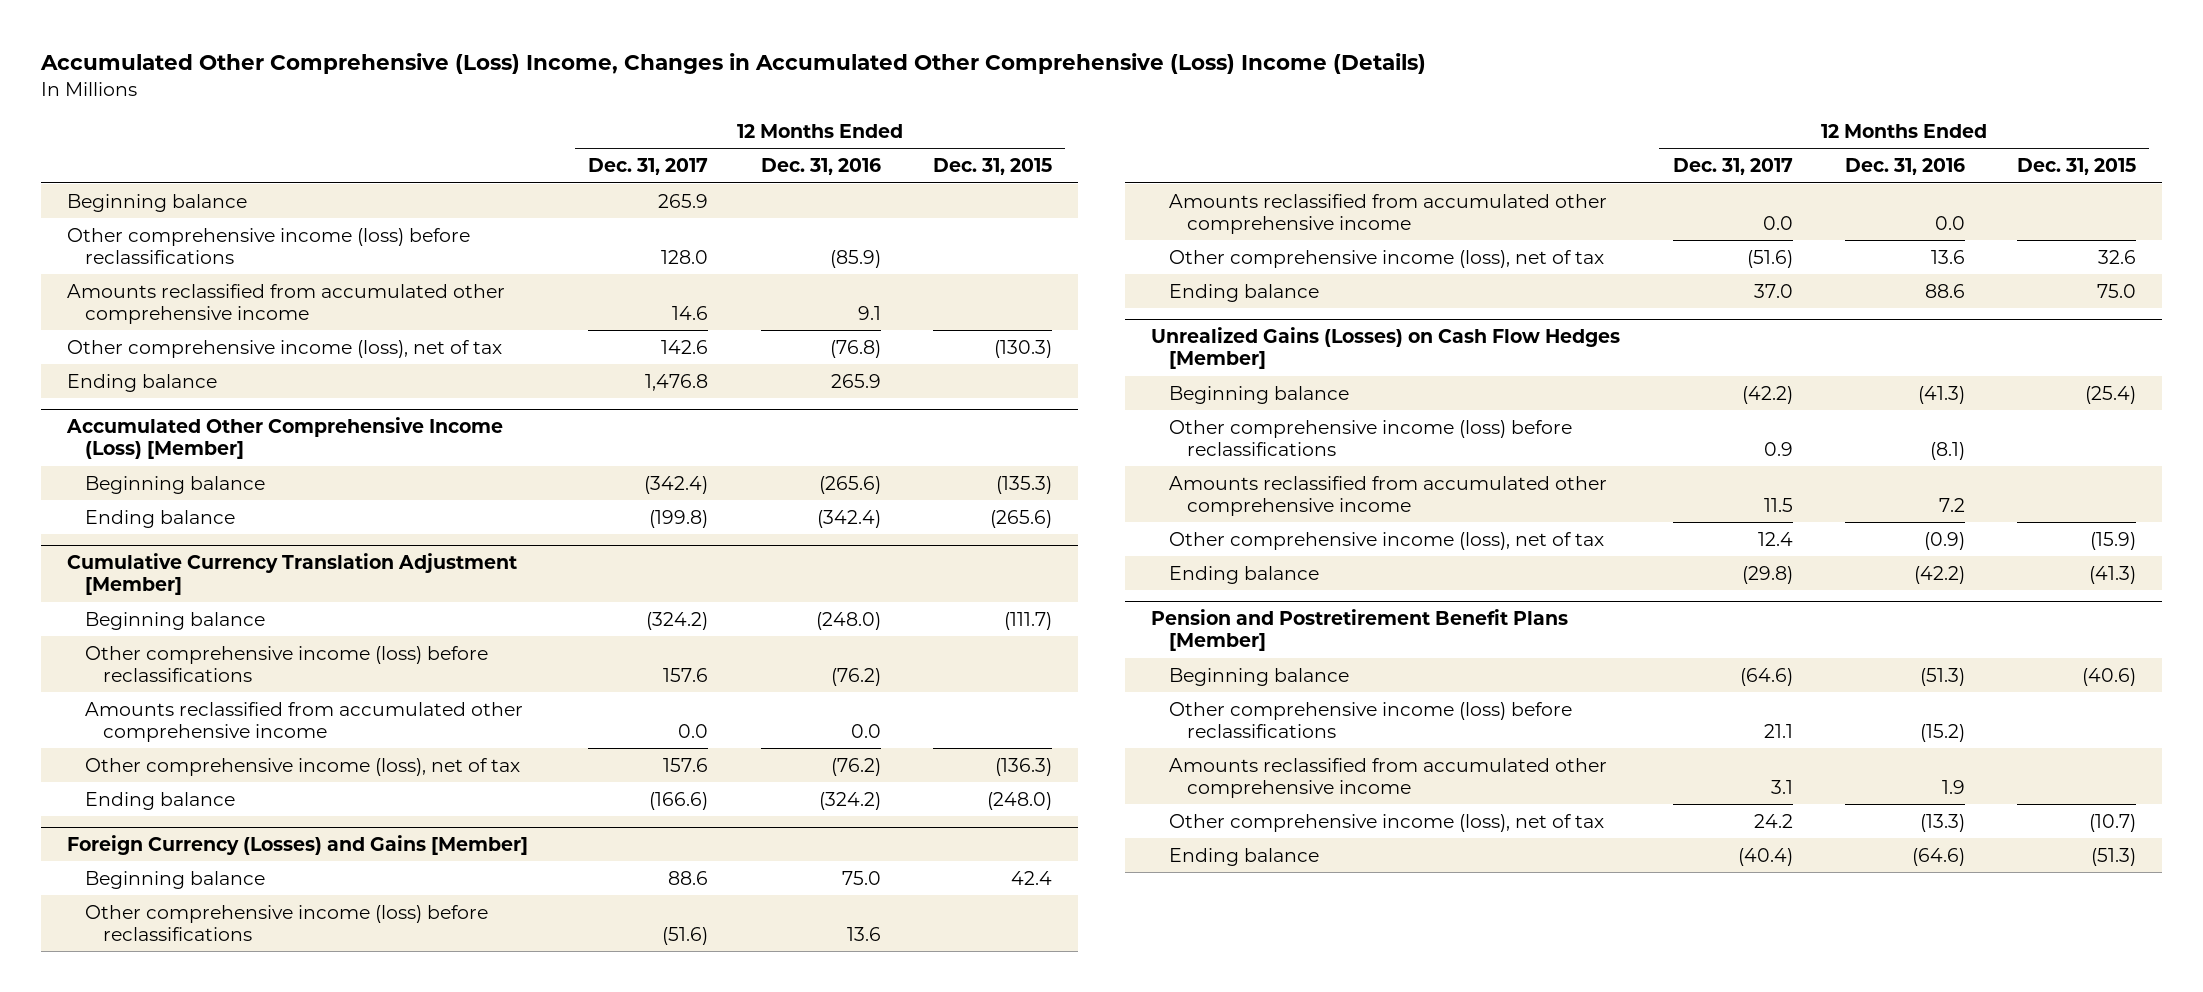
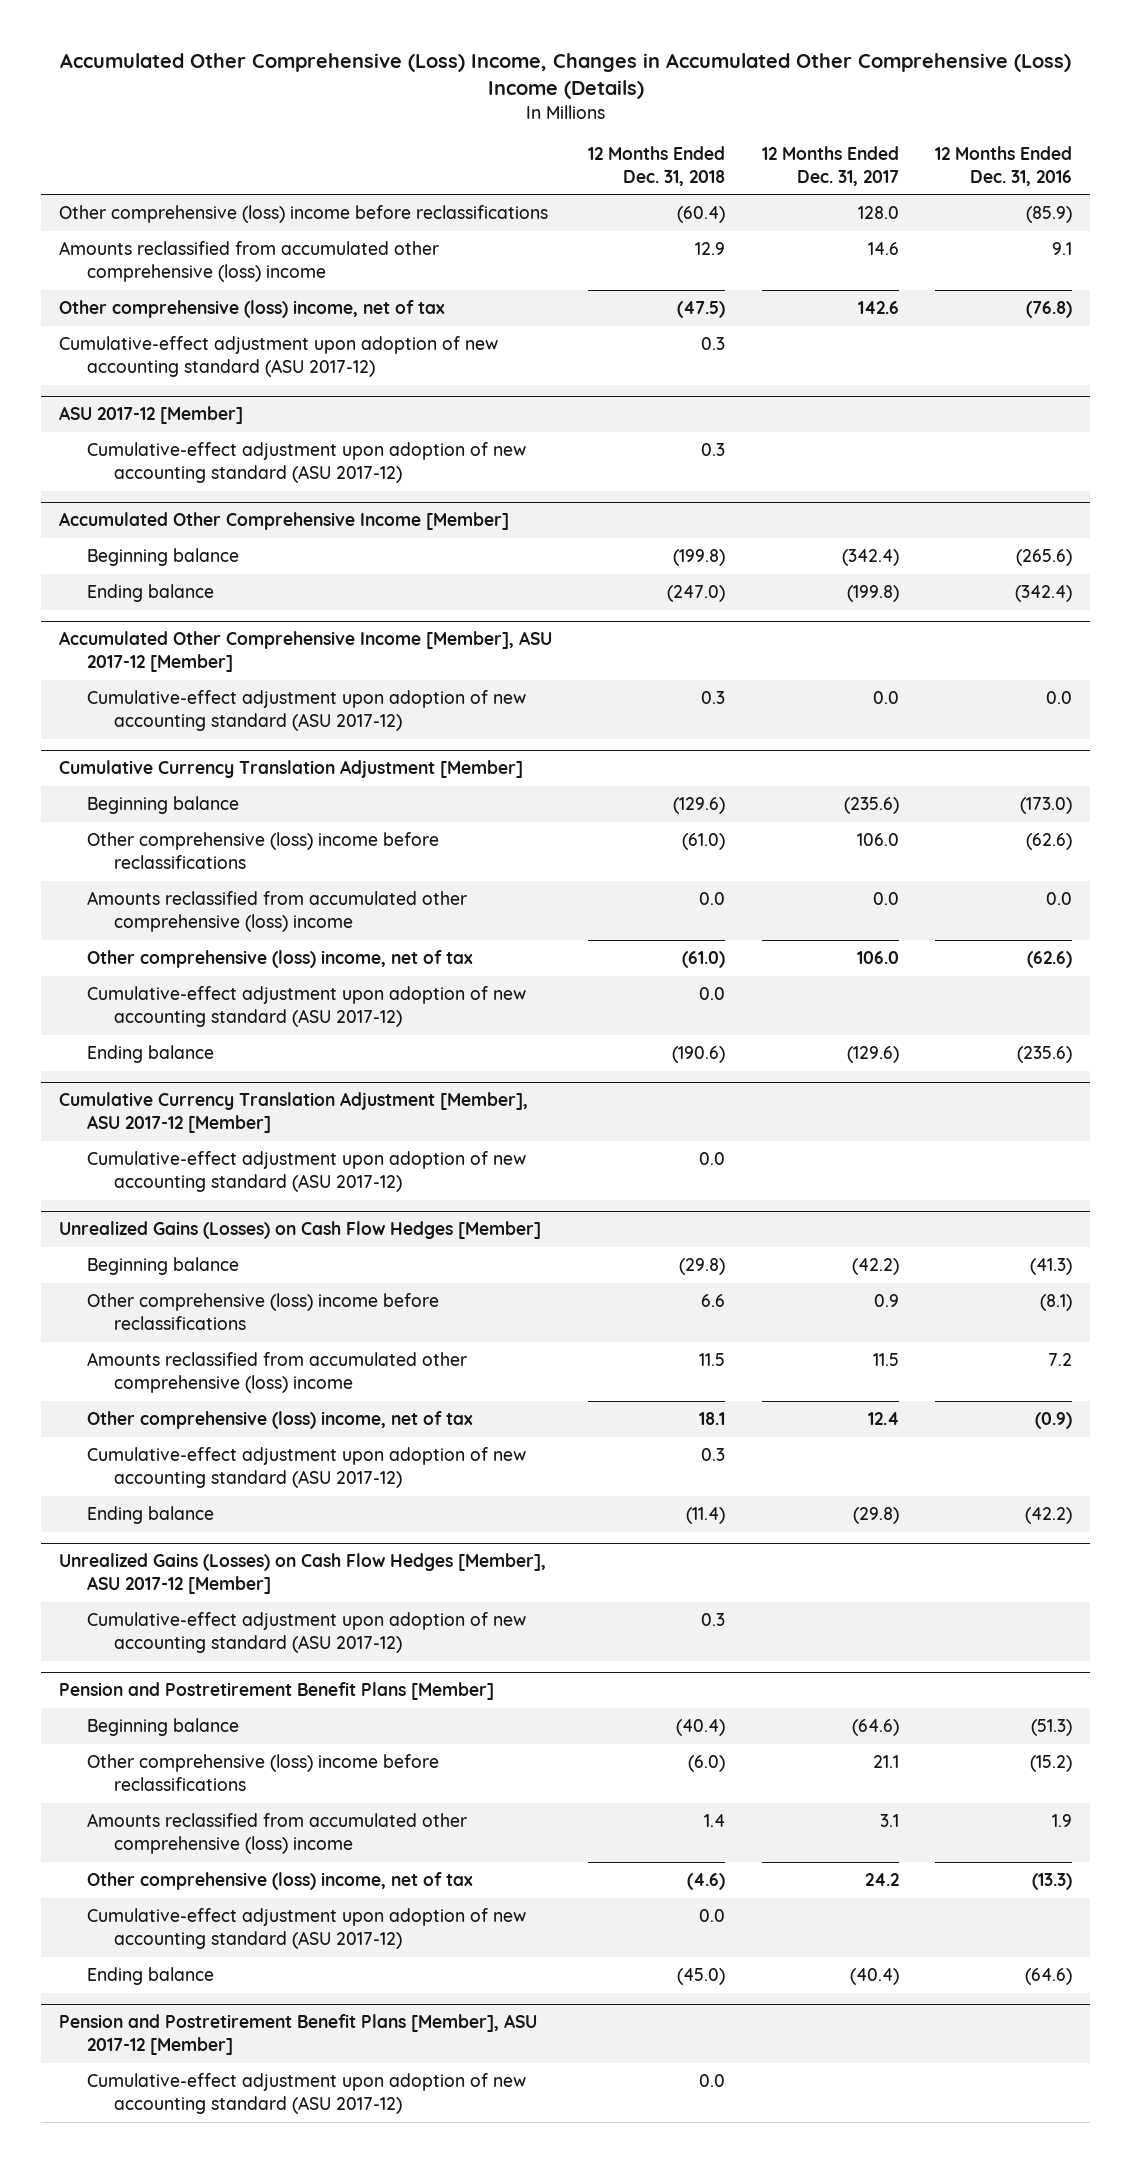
- | 12 Months Ended Dec. 31, 2017 | 12 Months Ended Dec. 31, 2016 | 12 Months Ended Dec. 31, 2015
+ | 12 Months Ended Dec. 31, 2018 | 12 Months Ended Dec. 31, 2017 | 12 Months Ended Dec. 31, 2016
- Beginning balance | 265.9 | |
- Other comprehensive income (loss) before reclassifications | 128.0 | (85.9) |
- Amounts reclassified from accumulated other comprehensive income | 14.6 | 9.1 |
- Other comprehensive income (loss), net of tax | 142.6 | (76.8) | (130.3)
- Ending balance | 1,476.8 | 265.9 |
- Accumulated Other Comprehensive Income (Loss) [Member]
+ Other comprehensive (loss) income before reclassifications | (60.4) | 128.0 | (85.9)
+ Amounts reclassified from accumulated other comprehensive (loss) income | 12.9 | 14.6 | 9.1
+ Other comprehensive (loss) income, net of tax | (47.5) | 142.6 | (76.8)
+ Cumulative-effect adjustment upon adoption of new accounting standard (ASU 2017-12) | 0.3 | |
+ ASU 2017-12 [Member]
+ Cumulative-effect adjustment upon adoption of new accounting standard (ASU 2017-12) | 0.3 | |
+ Accumulated Other Comprehensive Income [Member]
+ Accumulated Other Comprehensive Income [Member], ASU 2017-12 [Member]
+ Cumulative-effect adjustment upon adoption of new accounting standard (ASU 2017-12) | 0.3 | 0.0 | 0.0
@ Cumulative Currency Translation Adjustment [Member]
- Beginning balance | (324.2) | (248.0) | (111.7)
- Other comprehensive income (loss) before reclassifications | 157.6 | (76.2) |
- Amounts reclassified from accumulated other comprehensive income | 0.0 | 0.0 |
- Other comprehensive income (loss), net of tax | 157.6 | (76.2) | (136.3)
- Ending balance | (166.6) | (324.2) | (248.0)
- Foreign Currency (Losses) and Gains [Member]
- Beginning balance | 88.6 | 75.0 | 42.4
- Other comprehensive income (loss) before reclassifications | (51.6) | 13.6 |
- Amounts reclassified from accumulated other comprehensive income | 0.0 | 0.0 |
- Other comprehensive income (loss), net of tax | (51.6) | 13.6 | 32.6
- Ending balance | 37.0 | 88.6 | 75.0
@ Cumulative Currency Translation Adjustment [Member]
+ Beginning balance | (129.6) | (235.6) | (173.0)
+ Other comprehensive (loss) income before reclassifications | (61.0) | 106.0 | (62.6)
+ Amounts reclassified from accumulated other comprehensive (loss) income | 0.0 | 0.0 | 0.0
+ Other comprehensive (loss) income, net of tax | (61.0) | 106.0 | (62.6)
+ Cumulative-effect adjustment upon adoption of new accounting standard (ASU 2017-12) | 0.0 | |
+ Ending balance | (190.6) | (129.6) | (235.6)
+ Cumulative Currency Translation Adjustment [Member], ASU 2017-12 [Member]
+ Cumulative-effect adjustment upon adoption of new accounting standard (ASU 2017-12) | 0.0 | |
@ Unrealized Gains (Losses) on Cash Flow Hedges [Member]
- Other comprehensive income (loss) before reclassifications | 0.9 | (8.1) |
- Amounts reclassified from accumulated other comprehensive income | 11.5 | 7.2 |
- Other comprehensive income (loss), net of tax | 12.4 | (0.9) | (15.9)
+ Other comprehensive (loss) income before reclassifications | 6.6 | 0.9 | (8.1)
+ Amounts reclassified from accumulated other comprehensive (loss) income | 11.5 | 11.5 | 7.2
+ Other comprehensive (loss) income, net of tax | 18.1 | 12.4 | (0.9)
+ Cumulative-effect adjustment upon adoption of new accounting standard (ASU 2017-12) | 0.3 | |
+ Unrealized Gains (Losses) on Cash Flow Hedges [Member], ASU 2017-12 [Member]
+ Cumulative-effect adjustment upon adoption of new accounting standard (ASU 2017-12) | 0.3 | |
@ Pension and Postretirement Benefit Plans [Member]
- Other comprehensive income (loss) before reclassifications | 21.1 | (15.2) |
- Amounts reclassified from accumulated other comprehensive income | 3.1 | 1.9 |
- Other comprehensive income (loss), net of tax | 24.2 | (13.3) | (10.7)
+ Other comprehensive (loss) income before reclassifications | (6.0) | 21.1 | (15.2)
+ Amounts reclassified from accumulated other comprehensive (loss) income | 1.4 | 3.1 | 1.9
+ Other comprehensive (loss) income, net of tax | (4.6) | 24.2 | (13.3)
+ Cumulative-effect adjustment upon adoption of new accounting standard (ASU 2017-12) | 0.0 | |
+ Pension and Postretirement Benefit Plans [Member], ASU 2017-12 [Member]
+ Cumulative-effect adjustment upon adoption of new accounting standard (ASU 2017-12) | 0.0 | |

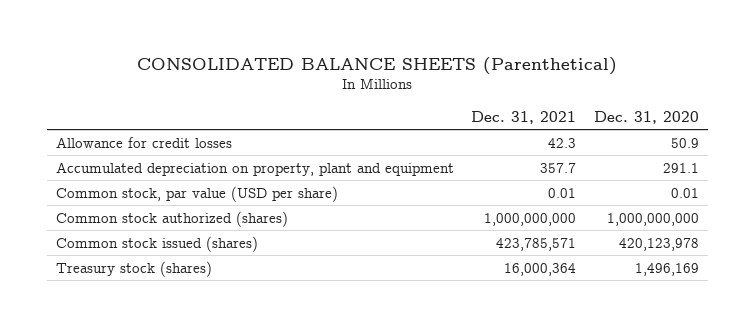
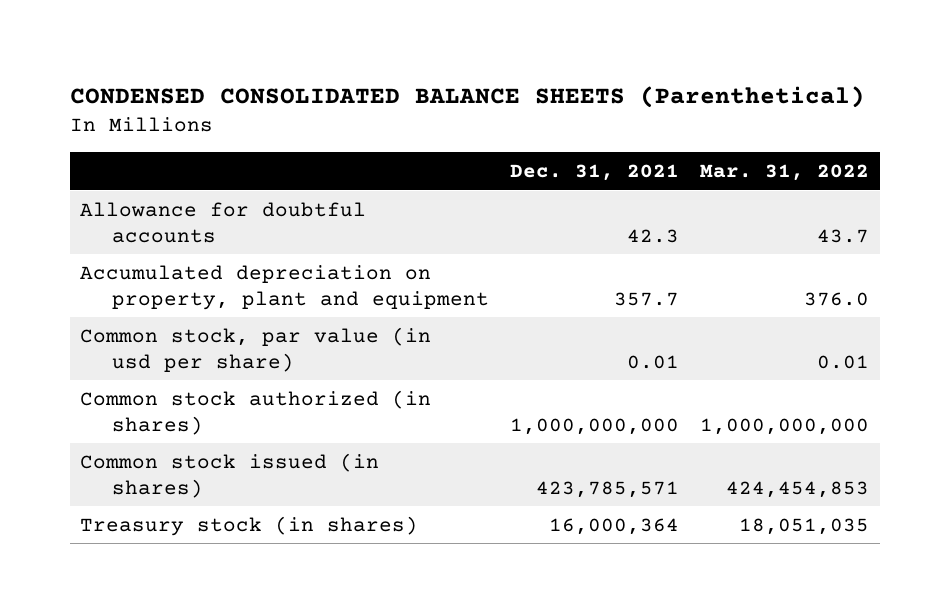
- CONSOLIDATED BALANCE SHEETS (Parenthetical)
+ CONDENSED CONSOLIDATED BALANCE SHEETS (Parenthetical)
- | Dec. 31, 2021 | Dec. 31, 2020
+ | Dec. 31, 2021 | Mar. 31, 2022
- Allowance for credit losses | 42.3 | 50.9
+ Allowance for doubtful accounts | 42.3 | 43.7
- Common stock, par value (USD per share) | 0.01 | 0.01
- Common stock authorized (shares) | 1,000,000,000 | 1,000,000,000
- Common stock issued (shares) | 423,785,571 | 420,123,978
- Treasury stock (shares) | 16,000,364 | 1,496,169
+ Common stock, par value (in usd per share) | 0.01 | 0.01
+ Common stock authorized (in shares) | 1,000,000,000 | 1,000,000,000
+ Common stock issued (in shares) | 423,785,571 | 424,454,853
+ Treasury stock (in shares) | 16,000,364 | 18,051,035

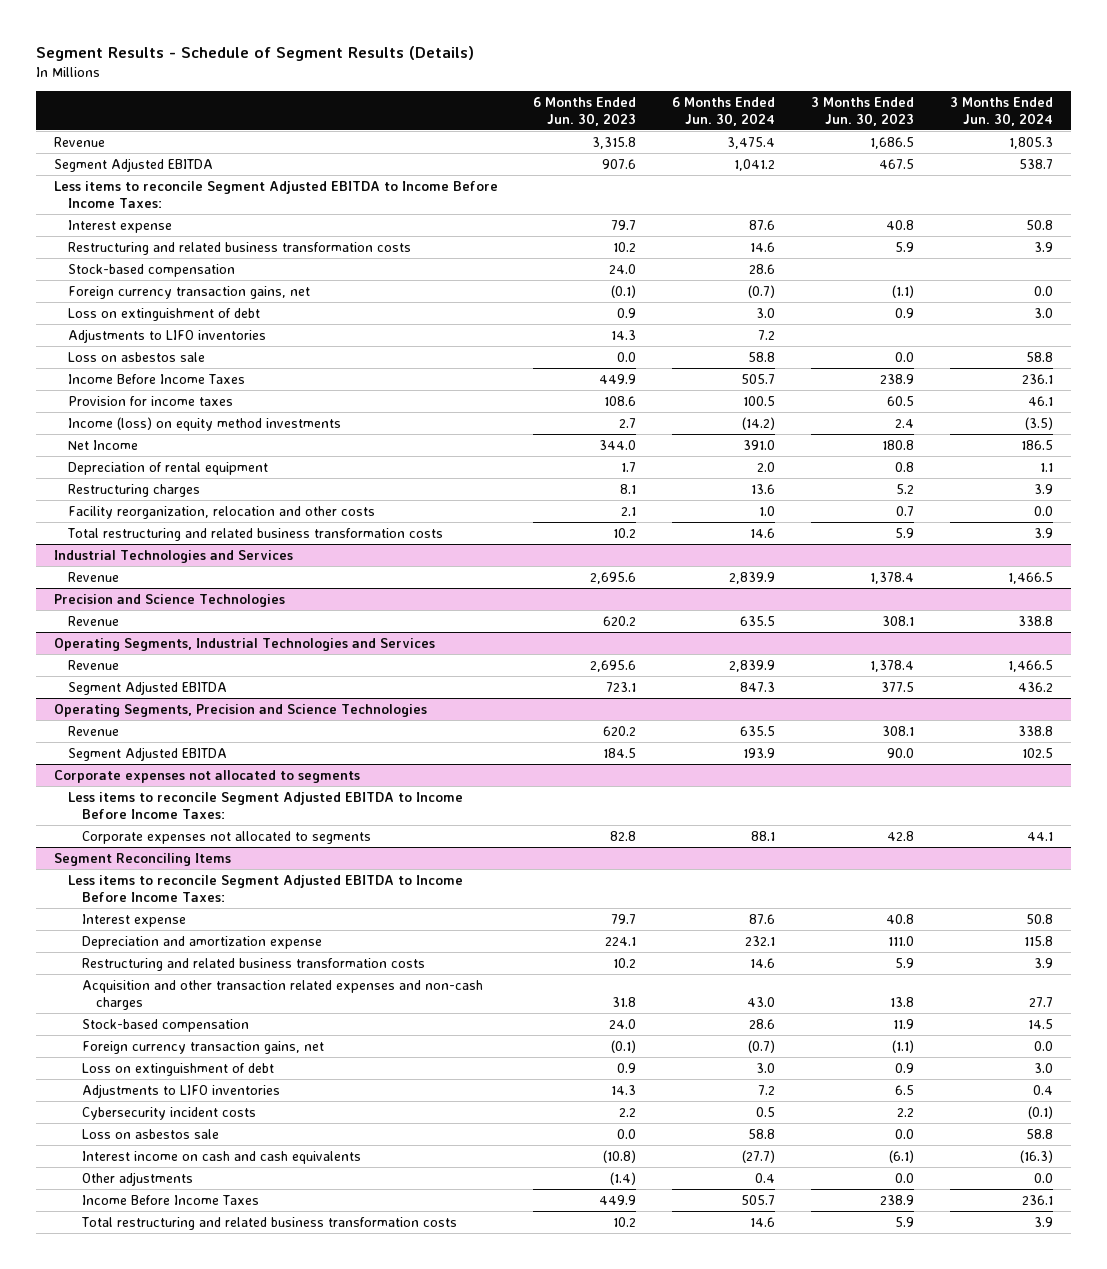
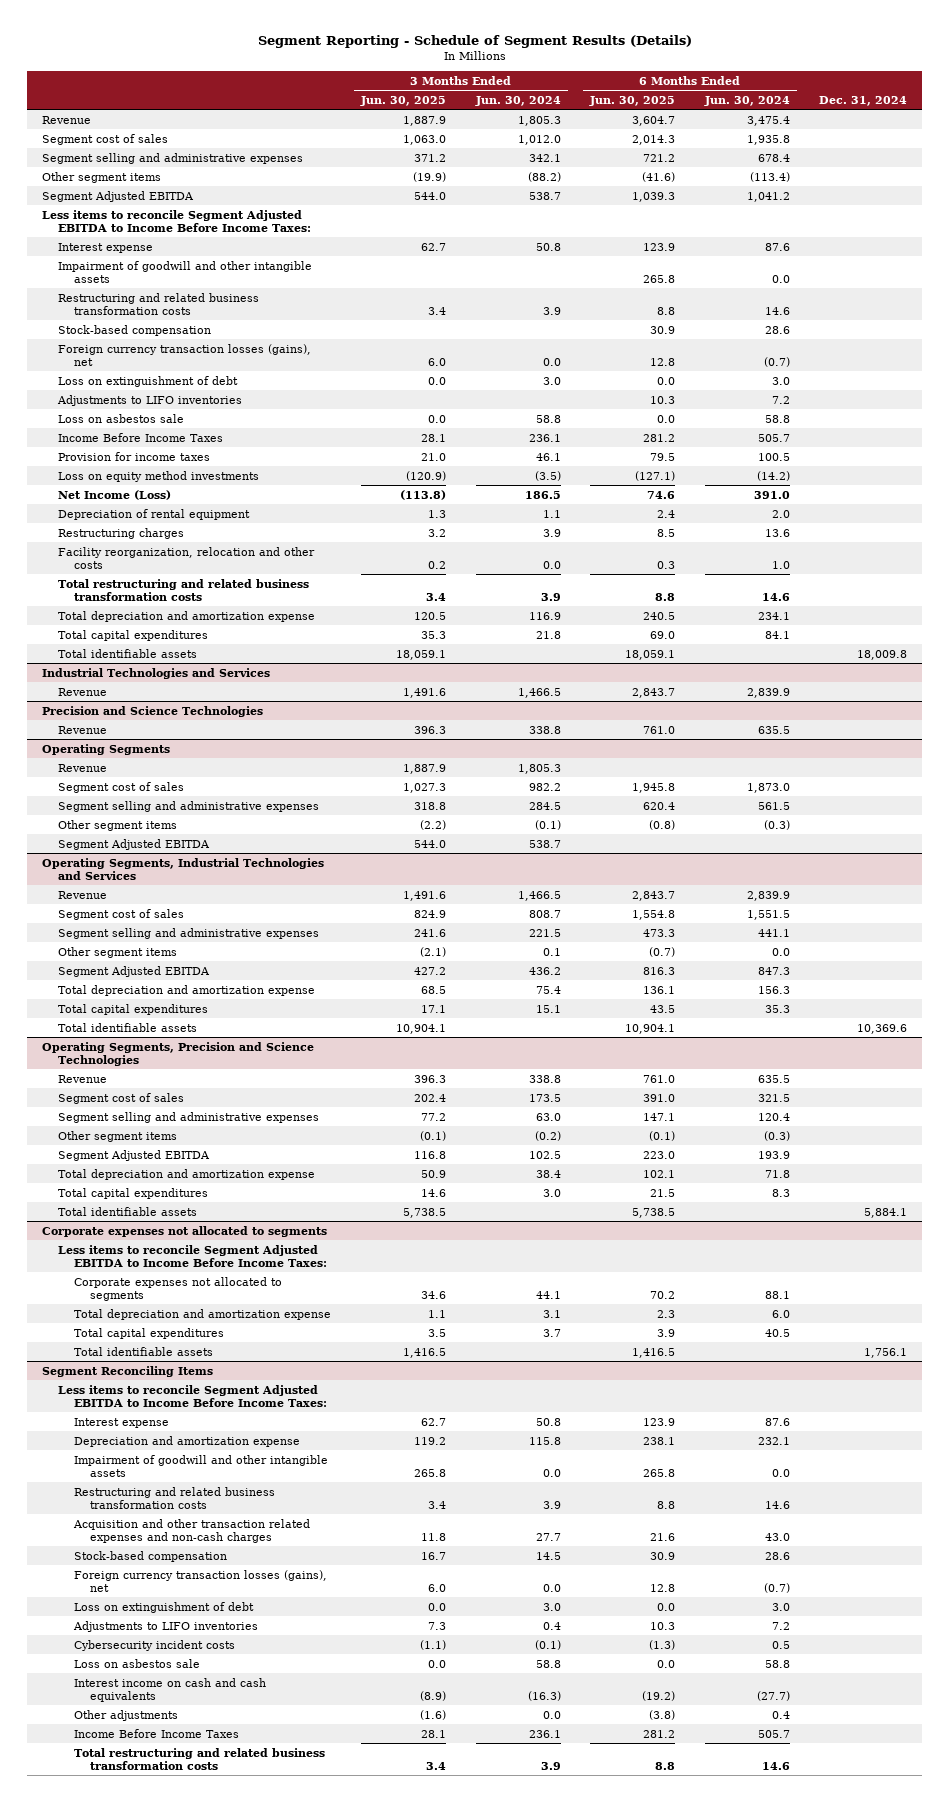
- Segment Results - Schedule of Segment Results (Details)
+ Segment Reporting - Schedule of Segment Results (Details)
- | 6 Months Ended Jun. 30, 2023 | 6 Months Ended Jun. 30, 2024 | 3 Months Ended Jun. 30, 2023 | 3 Months Ended Jun. 30, 2024
+ | 3 Months Ended Jun. 30, 2025 | 3 Months Ended Jun. 30, 2024 | 6 Months Ended Jun. 30, 2025 | 6 Months Ended Jun. 30, 2024 | Dec. 31, 2024
+ Segment cost of sales | 1,063.0 | 1,012.0 | 2,014.3 | 1,935.8 |
+ Segment selling and administrative expenses | 371.2 | 342.1 | 721.2 | 678.4 |
+ Other segment items | (19.9) | (88.2) | (41.6) | (113.4) |
+ Impairment of goodwill and other intangible assets | | | 265.8 | 0.0 |
- Foreign currency transaction gains, net | (0.1) | (0.7) | (1.1) | 0.0
+ Foreign currency transaction losses (gains), net | 6.0 | 0.0 | 12.8 | (0.7) |
- Income (loss) on equity method investments | 2.7 | (14.2) | 2.4 | (3.5)
- Net Income | 344.0 | 391.0 | 180.8 | 186.5
+ Loss on equity method investments | (120.9) | (3.5) | (127.1) | (14.2) |
+ Net Income (Loss) | (113.8) | 186.5 | 74.6 | 391.0 |
+ Total depreciation and amortization expense | 120.5 | 116.9 | 240.5 | 234.1 |
+ Total capital expenditures | 35.3 | 21.8 | 69.0 | 84.1 |
+ Total identifiable assets | 18,059.1 | | 18,059.1 | | 18,009.8
+ Operating Segments
+ Revenue | 1,887.9 | 1,805.3 | | |
+ Segment cost of sales | 1,027.3 | 982.2 | 1,945.8 | 1,873.0 |
+ Segment selling and administrative expenses | 318.8 | 284.5 | 620.4 | 561.5 |
+ Other segment items | (2.2) | (0.1) | (0.8) | (0.3) |
+ Segment Adjusted EBITDA | 544.0 | 538.7 | | |
@ Operating Segments, Industrial Technologies and Services
+ Segment cost of sales | 824.9 | 808.7 | 1,554.8 | 1,551.5 |
+ Segment selling and administrative expenses | 241.6 | 221.5 | 473.3 | 441.1 |
+ Other segment items | (2.1) | 0.1 | (0.7) | 0.0 |
+ Total depreciation and amortization expense | 68.5 | 75.4 | 136.1 | 156.3 |
+ Total capital expenditures | 17.1 | 15.1 | 43.5 | 35.3 |
+ Total identifiable assets | 10,904.1 | | 10,904.1 | | 10,369.6
@ Operating Segments, Precision and Science Technologies
+ Segment cost of sales | 202.4 | 173.5 | 391.0 | 321.5 |
+ Segment selling and administrative expenses | 77.2 | 63.0 | 147.1 | 120.4 |
+ Other segment items | (0.1) | (0.2) | (0.1) | (0.3) |
+ Total depreciation and amortization expense | 50.9 | 38.4 | 102.1 | 71.8 |
+ Total capital expenditures | 14.6 | 3.0 | 21.5 | 8.3 |
+ Total identifiable assets | 5,738.5 | | 5,738.5 | | 5,884.1
@ Corporate expenses not allocated to segments
+ Total depreciation and amortization expense | 1.1 | 3.1 | 2.3 | 6.0 |
+ Total capital expenditures | 3.5 | 3.7 | 3.9 | 40.5 |
+ Total identifiable assets | 1,416.5 | | 1,416.5 | | 1,756.1
@ Segment Reconciling Items
+ Impairment of goodwill and other intangible assets | 265.8 | 0.0 | 265.8 | 0.0 |
- Foreign currency transaction gains, net | (0.1) | (0.7) | (1.1) | 0.0
+ Foreign currency transaction losses (gains), net | 6.0 | 0.0 | 12.8 | (0.7) |

